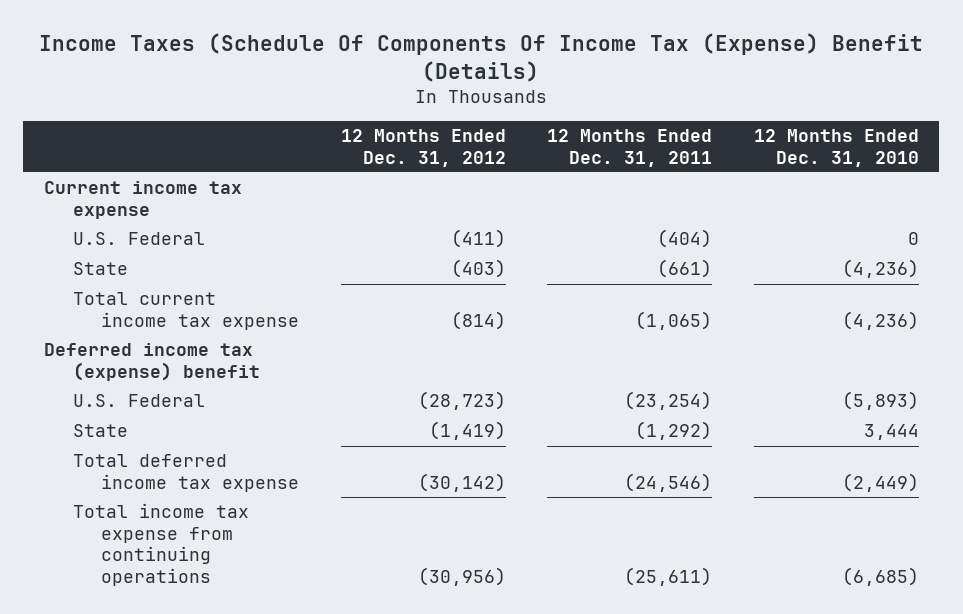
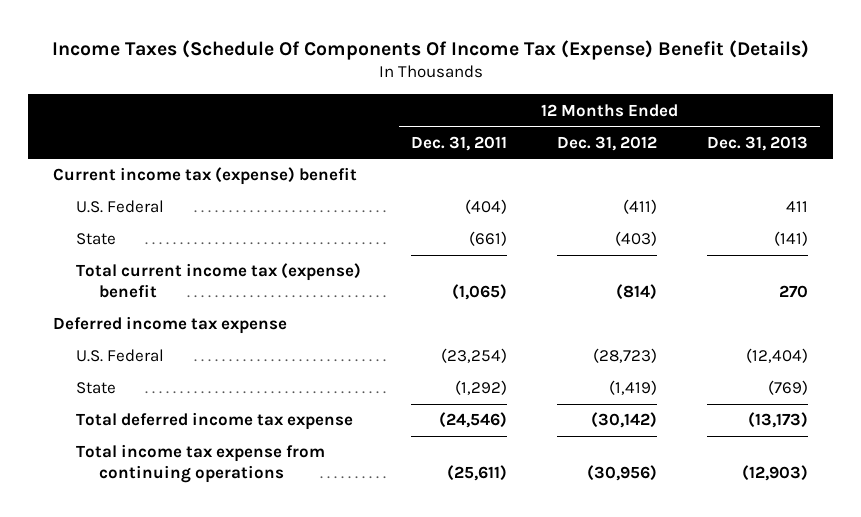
- | 12 Months Ended Dec. 31, 2012 | 12 Months Ended Dec. 31, 2011 | 12 Months Ended Dec. 31, 2010
+ | 12 Months Ended Dec. 31, 2011 | 12 Months Ended Dec. 31, 2012 | 12 Months Ended Dec. 31, 2013
- Current income tax expense
+ Current income tax (expense) benefit
- Total current income tax expense | (814) | (1,065) | (4,236)
- Deferred income tax (expense) benefit
+ Total current income tax (expense) benefit | (1,065) | (814) | 270
+ Deferred income tax expense

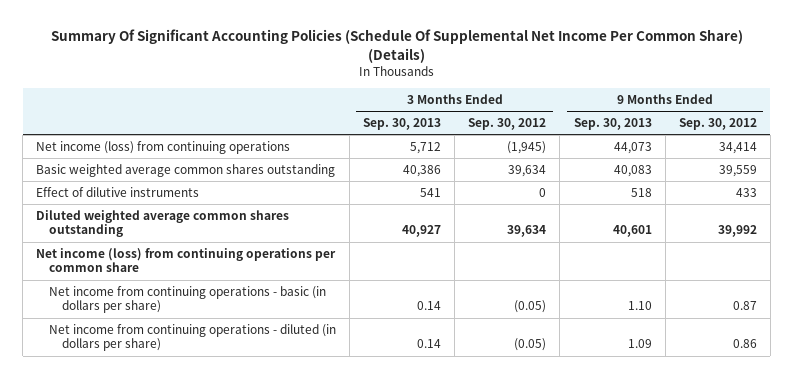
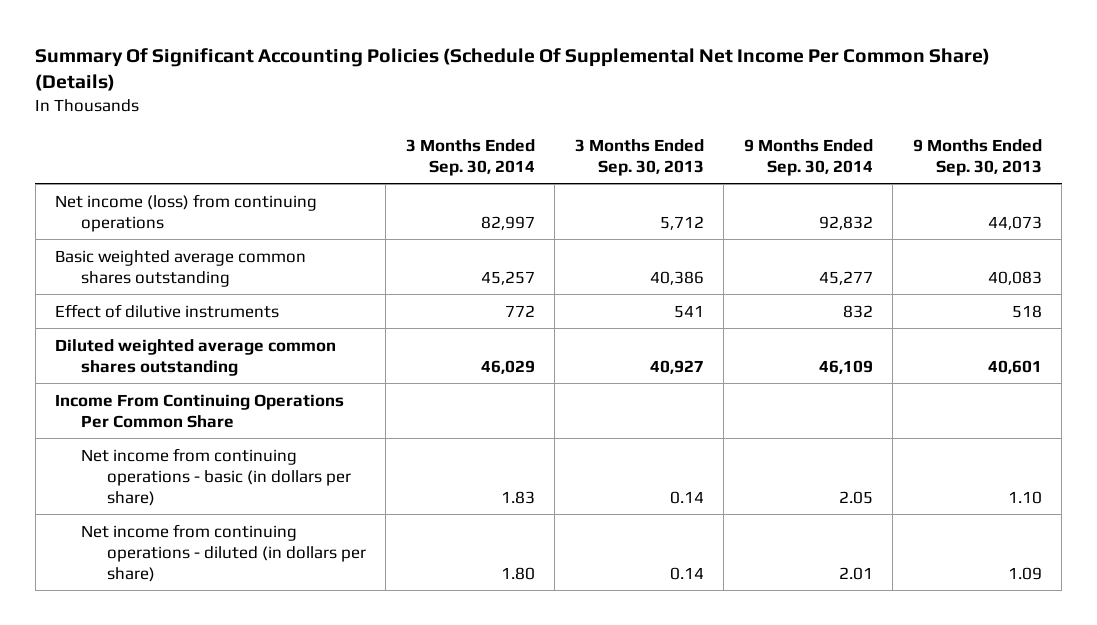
- | 3 Months Ended Sep. 30, 2013 | 3 Months Ended Sep. 30, 2012 | 9 Months Ended Sep. 30, 2013 | 9 Months Ended Sep. 30, 2012
+ | 3 Months Ended Sep. 30, 2014 | 3 Months Ended Sep. 30, 2013 | 9 Months Ended Sep. 30, 2014 | 9 Months Ended Sep. 30, 2013
- Net income (loss) from continuing operations per common share
+ Income From Continuing Operations Per Common Share

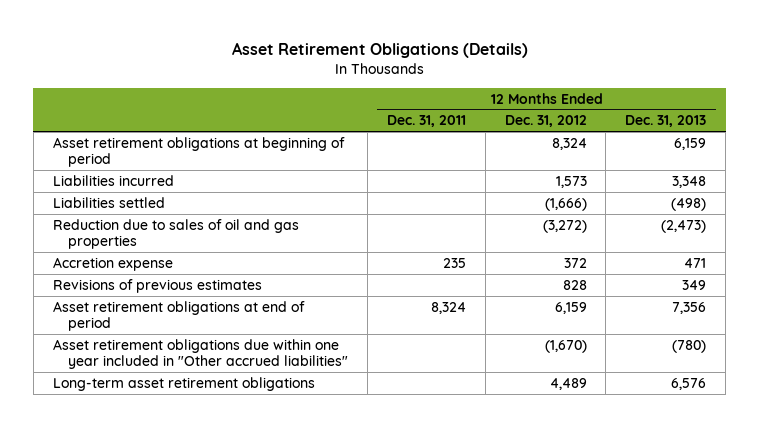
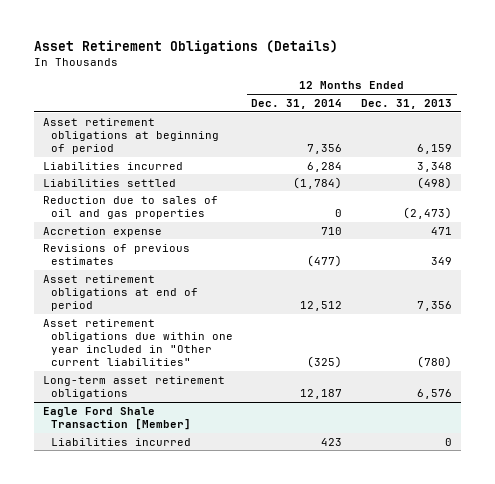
- | 12 Months Ended Dec. 31, 2011 | 12 Months Ended Dec. 31, 2012 | 12 Months Ended Dec. 31, 2013
+ | 12 Months Ended Dec. 31, 2014 | 12 Months Ended Dec. 31, 2013
- Asset retirement obligations due within one year included in "Other accrued liabilities" | | (1,670) | (780)
+ Asset retirement obligations due within one year included in "Other current liabilities" | (325) | (780)
+ Eagle Ford Shale Transaction [Member]
+ Liabilities incurred | 423 | 0

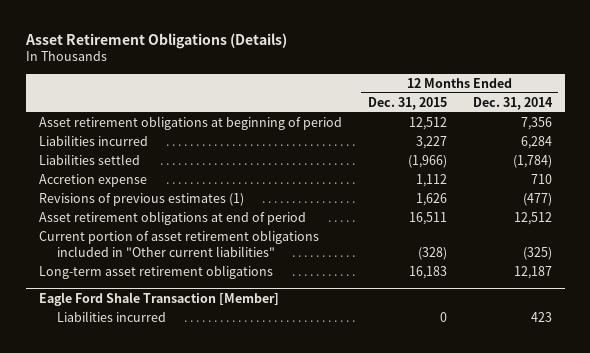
- | 12 Months Ended Dec. 31, 2014 | 12 Months Ended Dec. 31, 2013
+ | 12 Months Ended Dec. 31, 2015 | 12 Months Ended Dec. 31, 2014
- Reduction due to sales of oil and gas properties | 0 | (2,473)
- Revisions of previous estimates | (477) | 349
+ Revisions of previous estimates (1) | 1,626 | (477)
- Asset retirement obligations due within one year included in "Other current liabilities" | (325) | (780)
+ Current portion of asset retirement obligations included in "Other current liabilities" | (328) | (325)

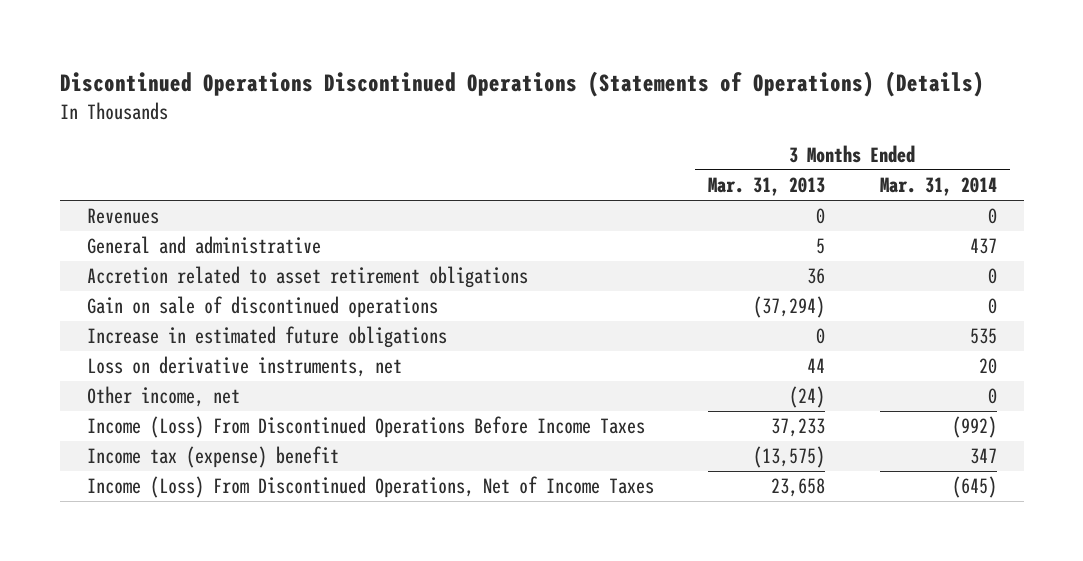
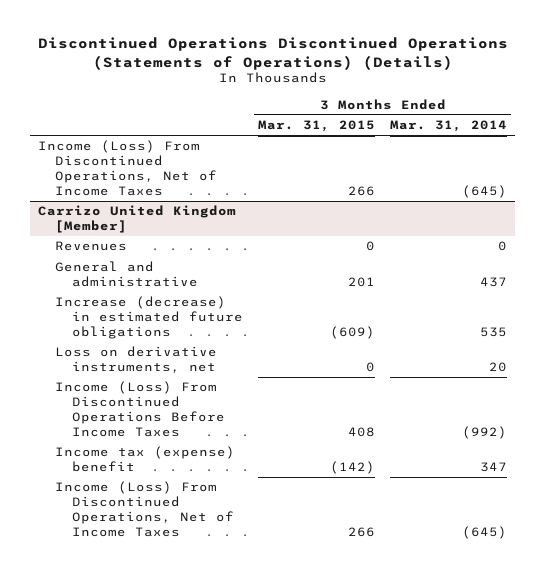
- | 3 Months Ended Mar. 31, 2013 | 3 Months Ended Mar. 31, 2014
+ | 3 Months Ended Mar. 31, 2015 | 3 Months Ended Mar. 31, 2014
+ Income (Loss) From Discontinued Operations, Net of Income Taxes | 266 | (645)
+ Carrizo United Kingdom [Member]
- Accretion related to asset retirement obligations | 36 | 0
- Gain on sale of discontinued operations | (37,294) | 0
- Increase in estimated future obligations | 0 | 535
+ Increase (decrease) in estimated future obligations | (609) | 535
- Other income, net | (24) | 0

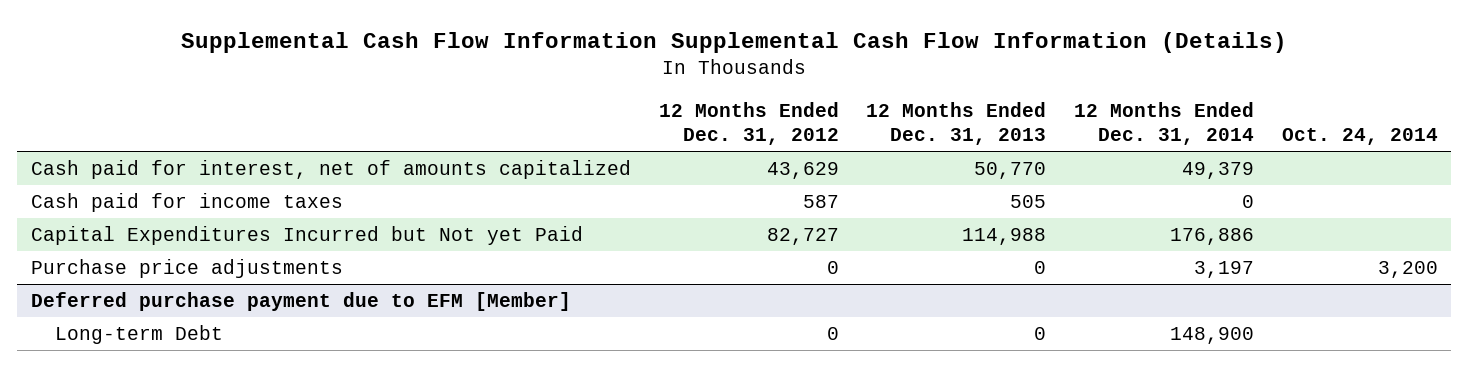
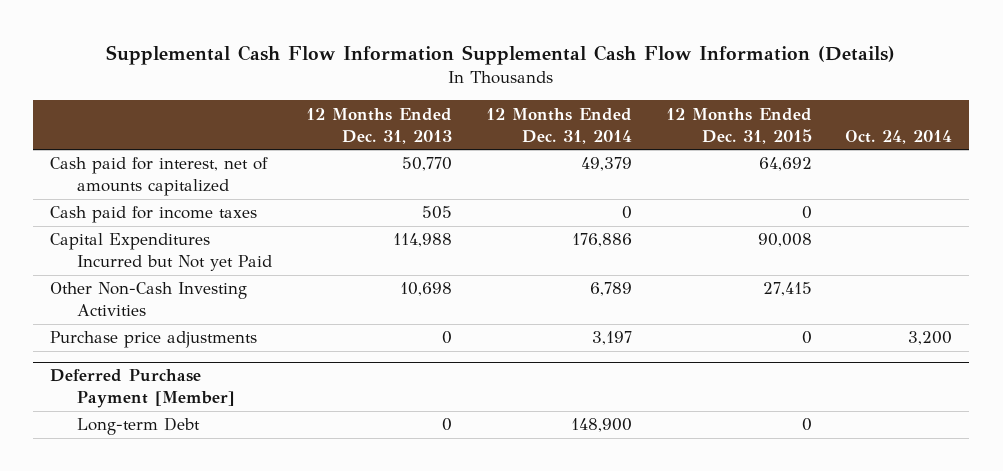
- | 12 Months Ended Dec. 31, 2012 | 12 Months Ended Dec. 31, 2013 | 12 Months Ended Dec. 31, 2014 | Oct. 24, 2014
+ | 12 Months Ended Dec. 31, 2013 | 12 Months Ended Dec. 31, 2014 | 12 Months Ended Dec. 31, 2015 | Oct. 24, 2014
+ Other Non-Cash Investing Activities | 10,698 | 6,789 | 27,415 |
- Deferred purchase payment due to EFM [Member]
+ Deferred Purchase Payment [Member]

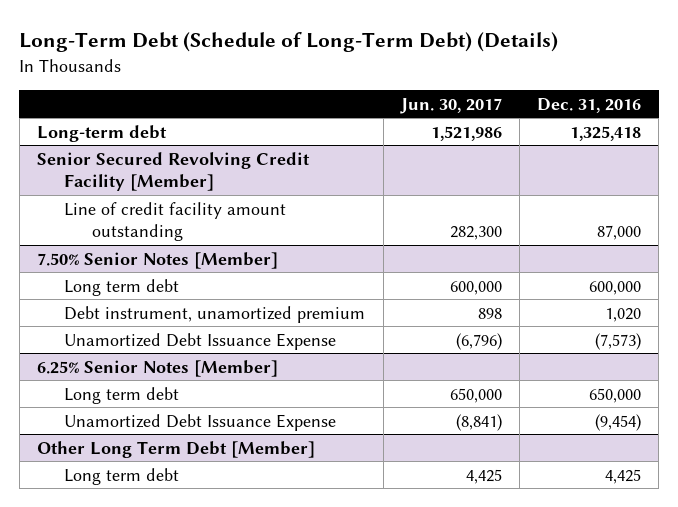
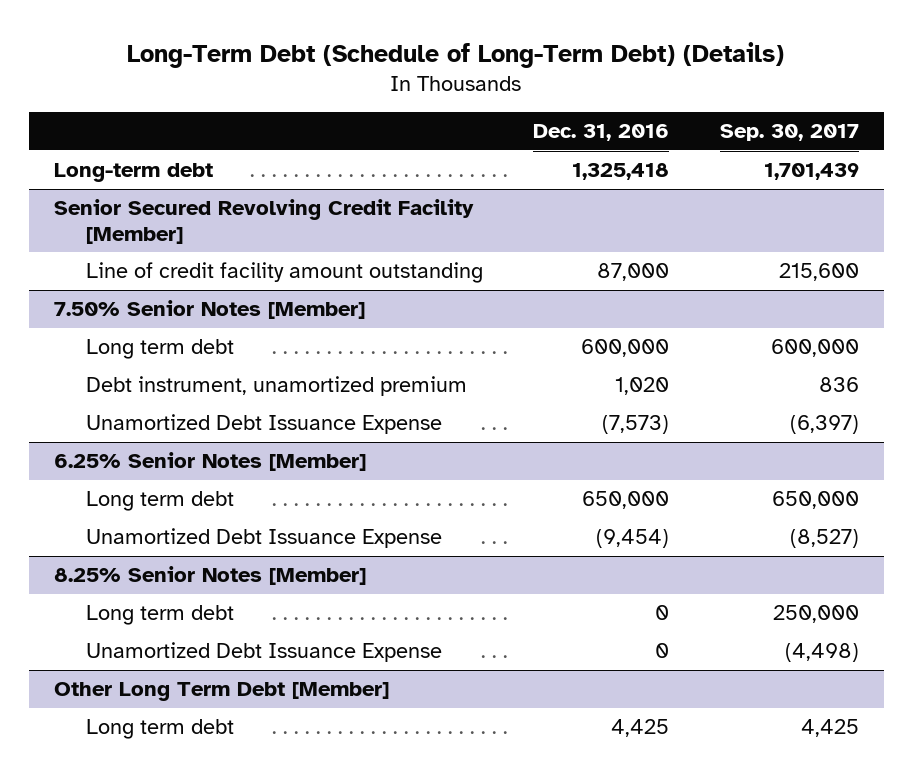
- | Jun. 30, 2017 | Dec. 31, 2016
+ | Dec. 31, 2016 | Sep. 30, 2017
+ 8.25% Senior Notes [Member]
+ Long term debt | 0 | 250,000
+ Unamortized Debt Issuance Expense | 0 | (4,498)

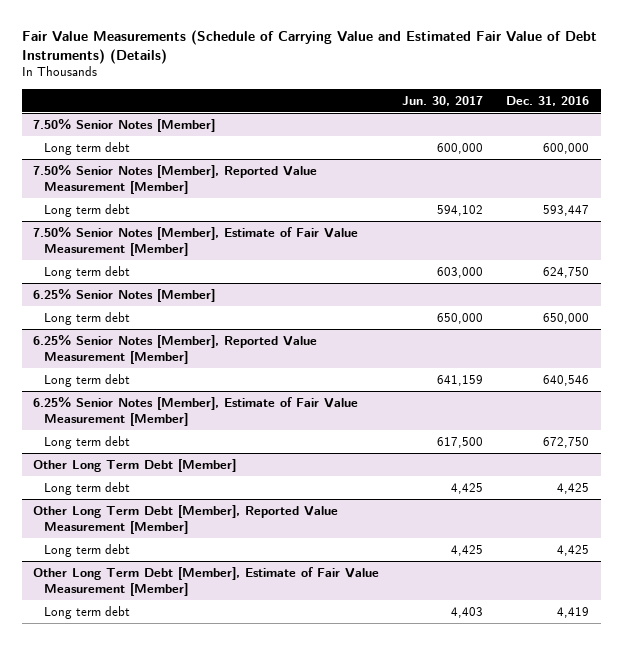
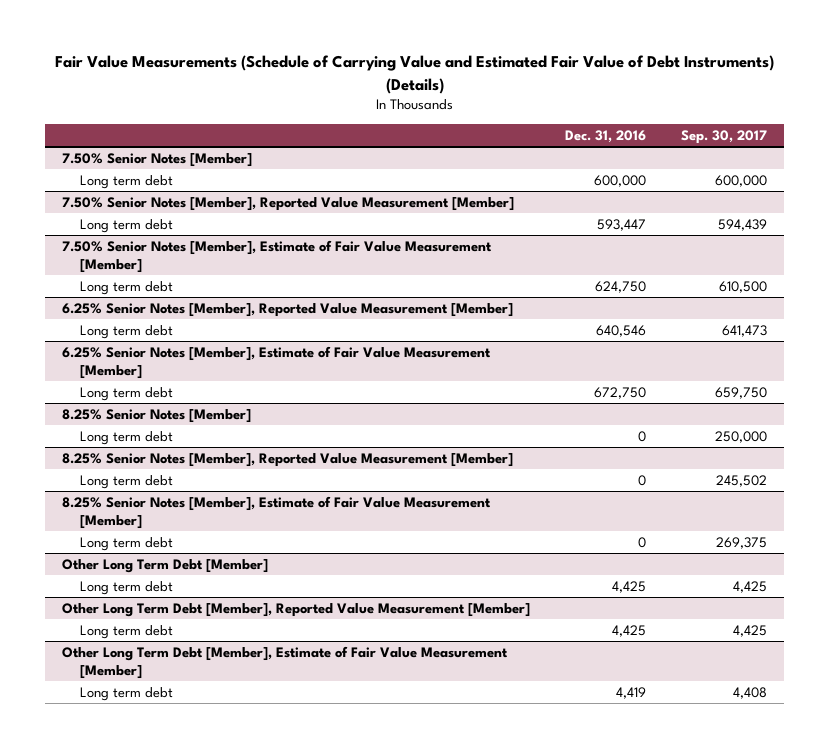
- | Jun. 30, 2017 | Dec. 31, 2016
+ | Dec. 31, 2016 | Sep. 30, 2017
- 6.25% Senior Notes [Member]
- Long term debt | 650,000 | 650,000
+ 8.25% Senior Notes [Member]
+ Long term debt | 0 | 250,000
+ 8.25% Senior Notes [Member], Reported Value Measurement [Member]
+ Long term debt | 0 | 245,502
+ 8.25% Senior Notes [Member], Estimate of Fair Value Measurement [Member]
+ Long term debt | 0 | 269,375

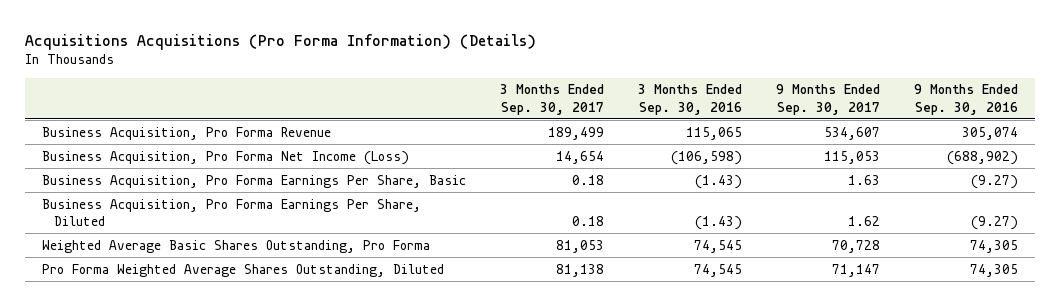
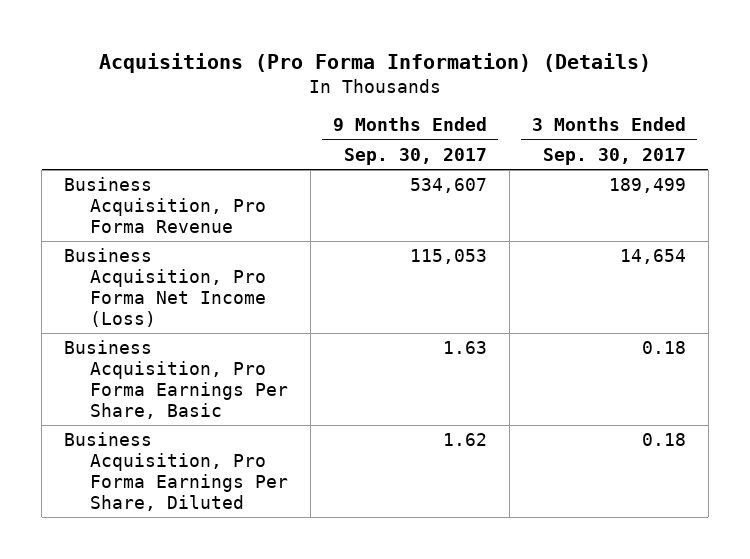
- Acquisitions Acquisitions (Pro Forma Information) (Details)
+ Acquisitions (Pro Forma Information) (Details)
- | 3 Months Ended Sep. 30, 2017 | 3 Months Ended Sep. 30, 2016 | 9 Months Ended Sep. 30, 2017 | 9 Months Ended Sep. 30, 2016
+ | 9 Months Ended Sep. 30, 2017 | 3 Months Ended Sep. 30, 2017
- Weighted Average Basic Shares Outstanding, Pro Forma | 81,053 | 74,545 | 70,728 | 74,305
- Pro Forma Weighted Average Shares Outstanding, Diluted | 81,138 | 74,545 | 71,147 | 74,305

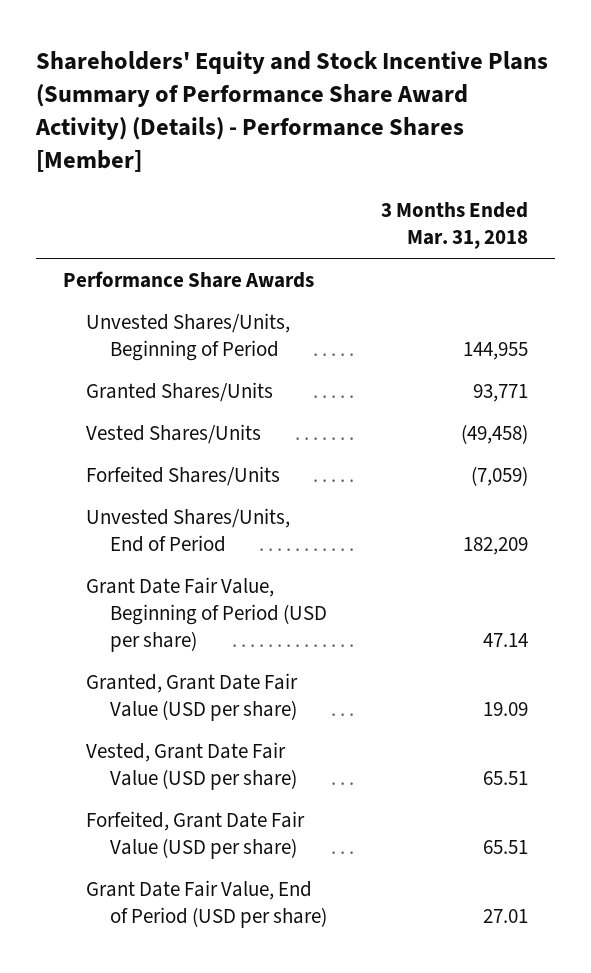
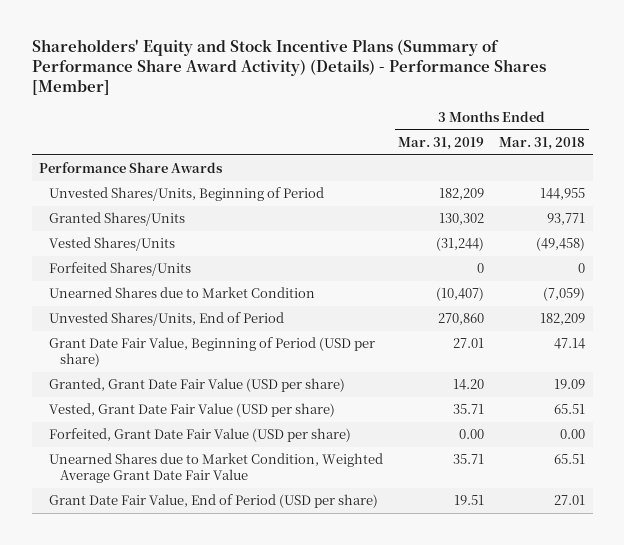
- | 3 Months Ended Mar. 31, 2018
+ | 3 Months Ended Mar. 31, 2019 | 3 Months Ended Mar. 31, 2018
- Forfeited Shares/Units | (7,059)
+ Forfeited Shares/Units | 0 | 0
+ Unearned Shares due to Market Condition | (10,407) | (7,059)
- Forfeited, Grant Date Fair Value (USD per share) | 65.51
+ Forfeited, Grant Date Fair Value (USD per share) | 0.00 | 0.00
+ Unearned Shares due to Market Condition, Weighted Average Grant Date Fair Value | 35.71 | 65.51

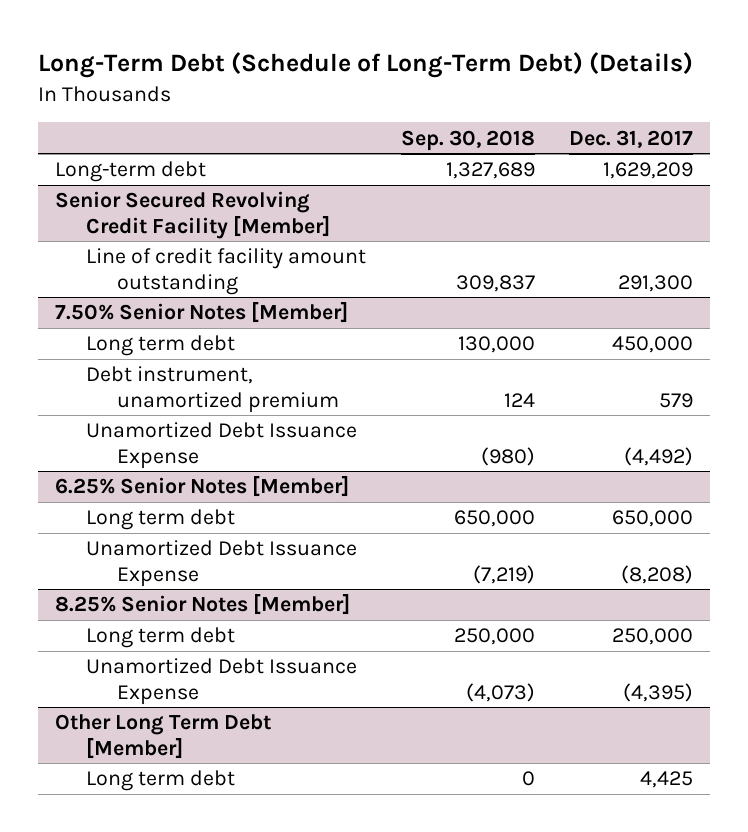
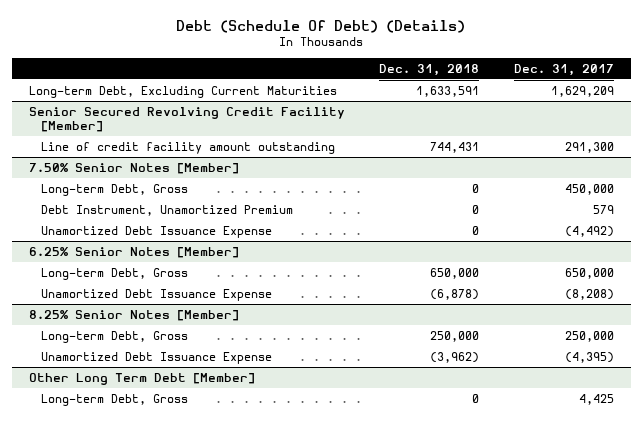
- Long-Term Debt (Schedule of Long-Term Debt) (Details)
+ Debt (Schedule Of Debt) (Details)
- | Sep. 30, 2018 | Dec. 31, 2017
+ | Dec. 31, 2018 | Dec. 31, 2017
- Long-term debt | 1,327,689 | 1,629,209
+ Long-term Debt, Excluding Current Maturities | 1,633,591 | 1,629,209
@ 7.50% Senior Notes [Member]
- Long term debt | 130,000 | 450,000
- Debt instrument, unamortized premium | 124 | 579
+ Long-term Debt, Gross | 0 | 450,000
+ Debt Instrument, Unamortized Premium | 0 | 579
@ 6.25% Senior Notes [Member]
- Long term debt | 650,000 | 650,000
+ Long-term Debt, Gross | 650,000 | 650,000
@ 8.25% Senior Notes [Member]
- Long term debt | 250,000 | 250,000
+ Long-term Debt, Gross | 250,000 | 250,000
@ Other Long Term Debt [Member]
- Long term debt | 0 | 4,425
+ Long-term Debt, Gross | 0 | 4,425

